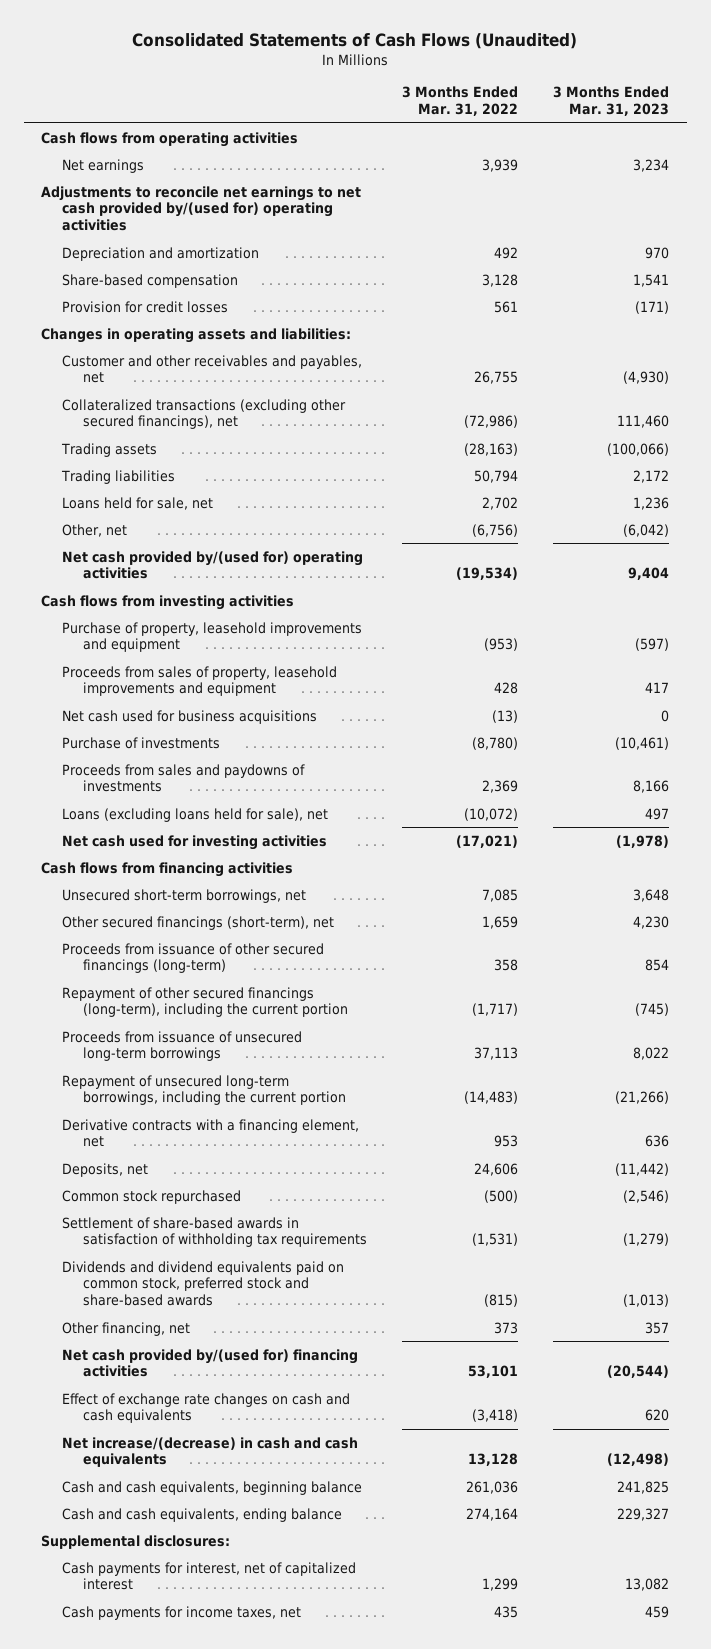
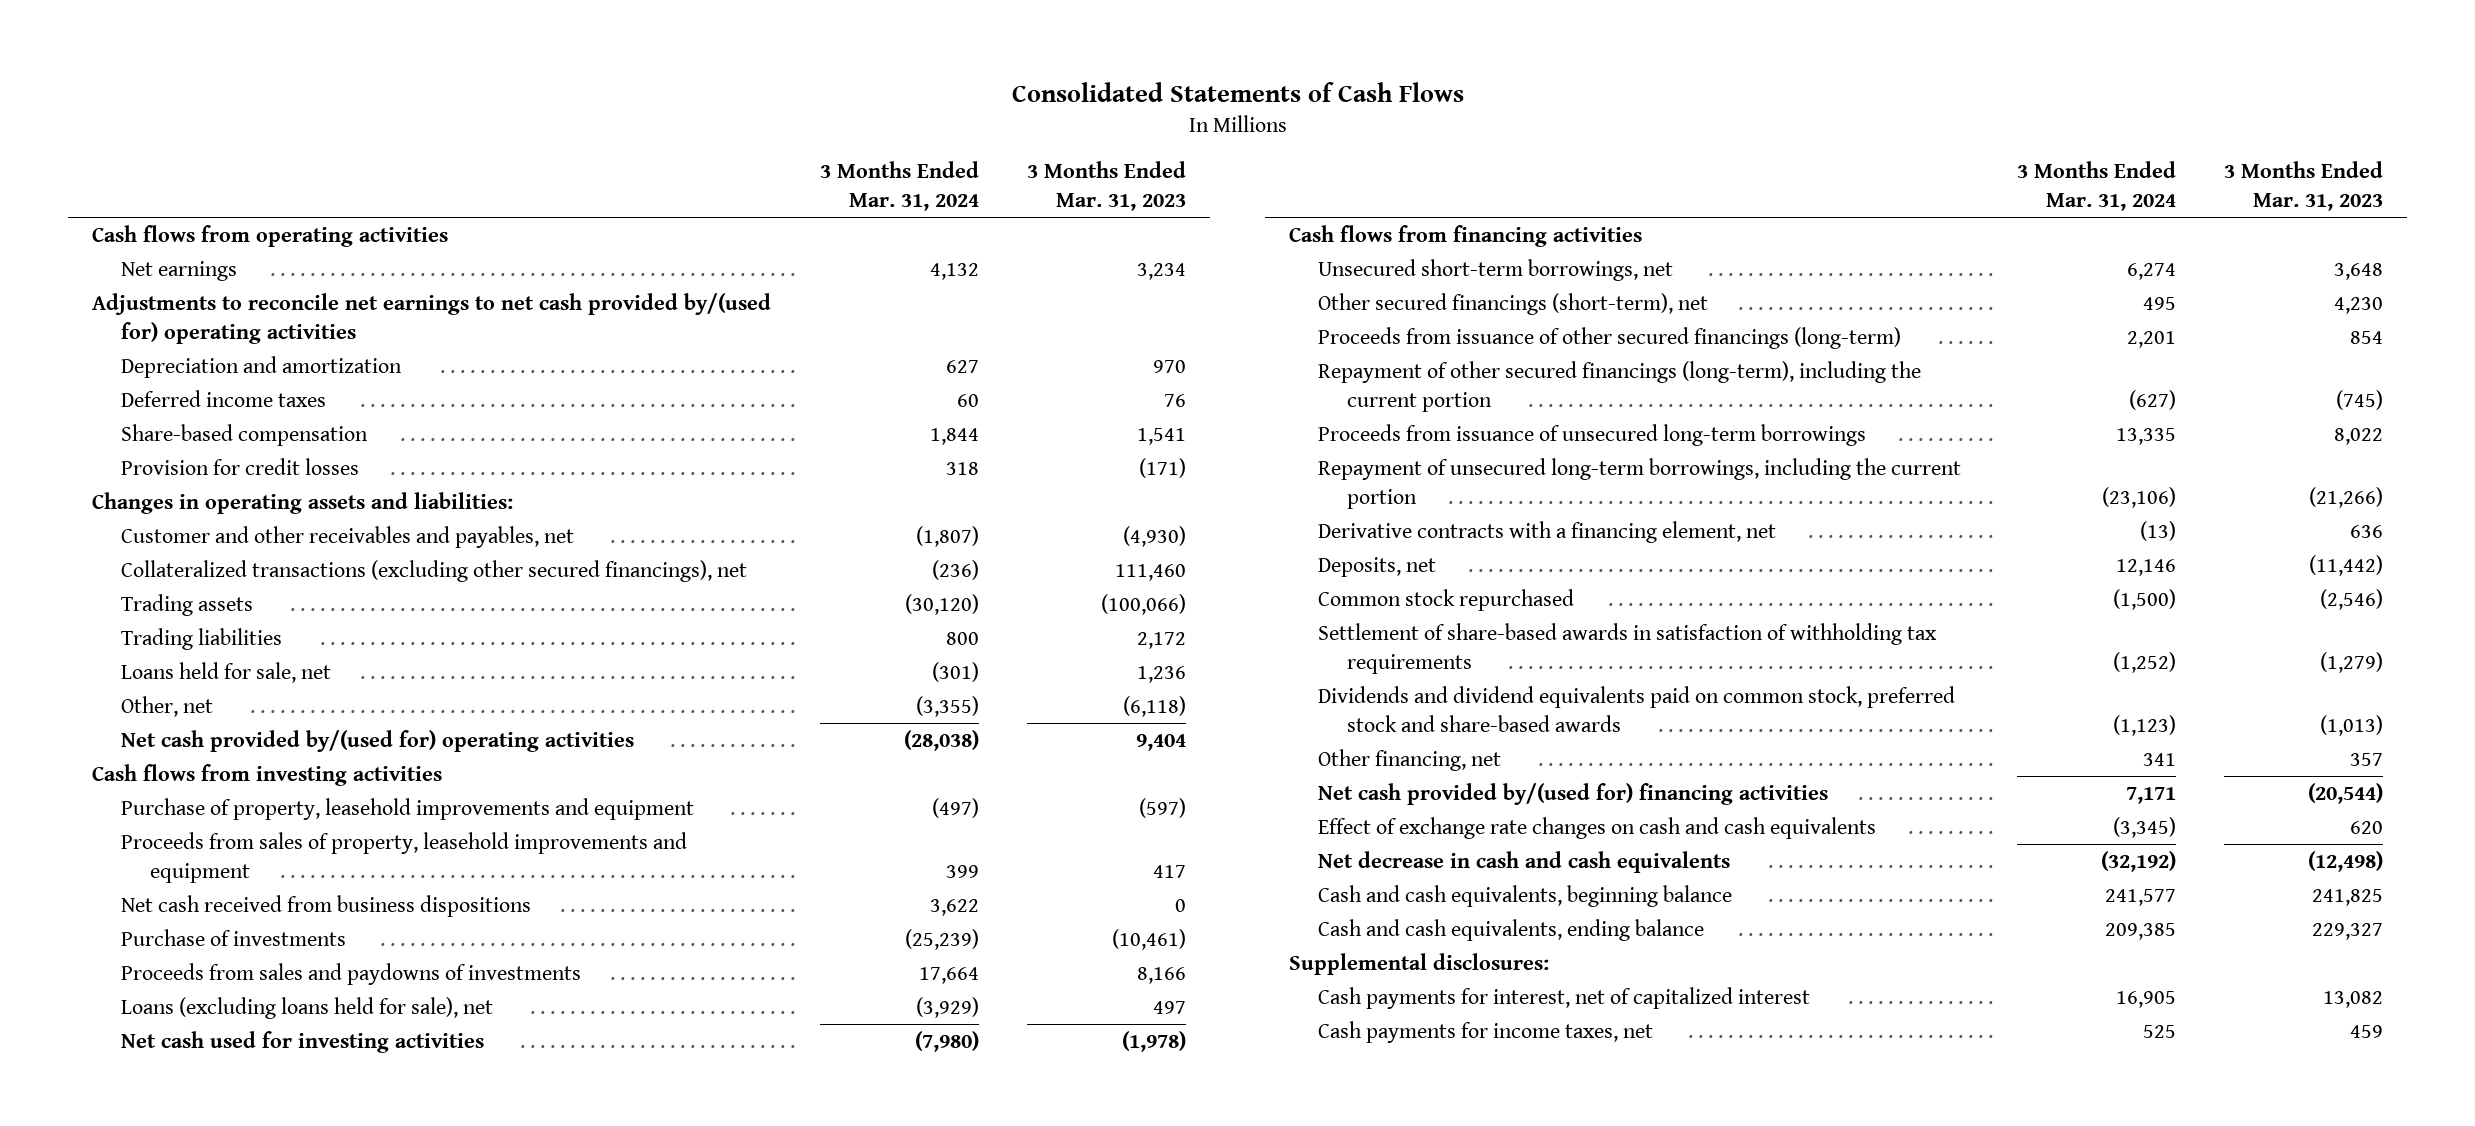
- Consolidated Statements of Cash Flows (Unaudited)
+ Consolidated Statements of Cash Flows
- | 3 Months Ended Mar. 31, 2022 | 3 Months Ended Mar. 31, 2023
+ | 3 Months Ended Mar. 31, 2024 | 3 Months Ended Mar. 31, 2023
+ Deferred income taxes | 60 | 76
- Other, net | (6,756) | (6,042)
+ Other, net | (3,355) | (6,118)
- Net cash used for business acquisitions | (13) | 0
+ Net cash received from business dispositions | 3,622 | 0
- Net increase/(decrease) in cash and cash equivalents | 13,128 | (12,498)
+ Net decrease in cash and cash equivalents | (32,192) | (12,498)

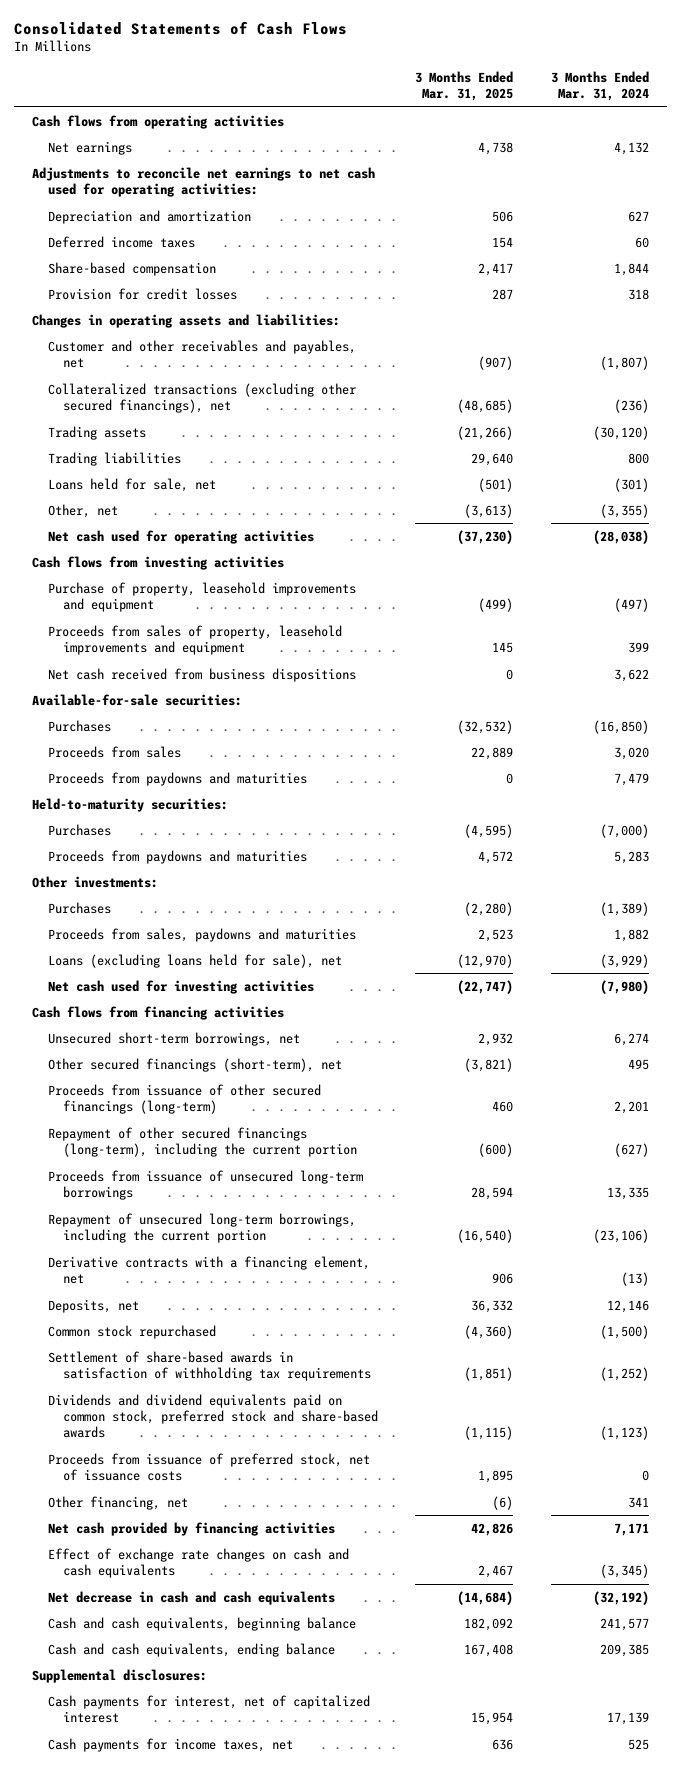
- | 3 Months Ended Mar. 31, 2024 | 3 Months Ended Mar. 31, 2023
+ | 3 Months Ended Mar. 31, 2025 | 3 Months Ended Mar. 31, 2024
- Adjustments to reconcile net earnings to net cash provided by/(used for) operating activities
+ Adjustments to reconcile net earnings to net cash used for operating activities:
- Net cash provided by/(used for) operating activities | (28,038) | 9,404
+ Net cash used for operating activities | (37,230) | (28,038)
- Purchase of investments | (25,239) | (10,461)
- Proceeds from sales and paydowns of investments | 17,664 | 8,166
+ Available-for-sale securities:
+ Purchases | (32,532) | (16,850)
+ Proceeds from sales | 22,889 | 3,020
+ Proceeds from paydowns and maturities | 0 | 7,479
+ Held-to-maturity securities:
+ Purchases | (4,595) | (7,000)
+ Proceeds from paydowns and maturities | 4,572 | 5,283
+ Other investments:
+ Purchases | (2,280) | (1,389)
+ Proceeds from sales, paydowns and maturities | 2,523 | 1,882
+ Proceeds from issuance of preferred stock, net of issuance costs | 1,895 | 0
- Net cash provided by/(used for) financing activities | 7,171 | (20,544)
+ Net cash provided by financing activities | 42,826 | 7,171
- Cash payments for interest, net of capitalized interest | 16,905 | 13,082
+ Cash payments for interest, net of capitalized interest | 15,954 | 17,139

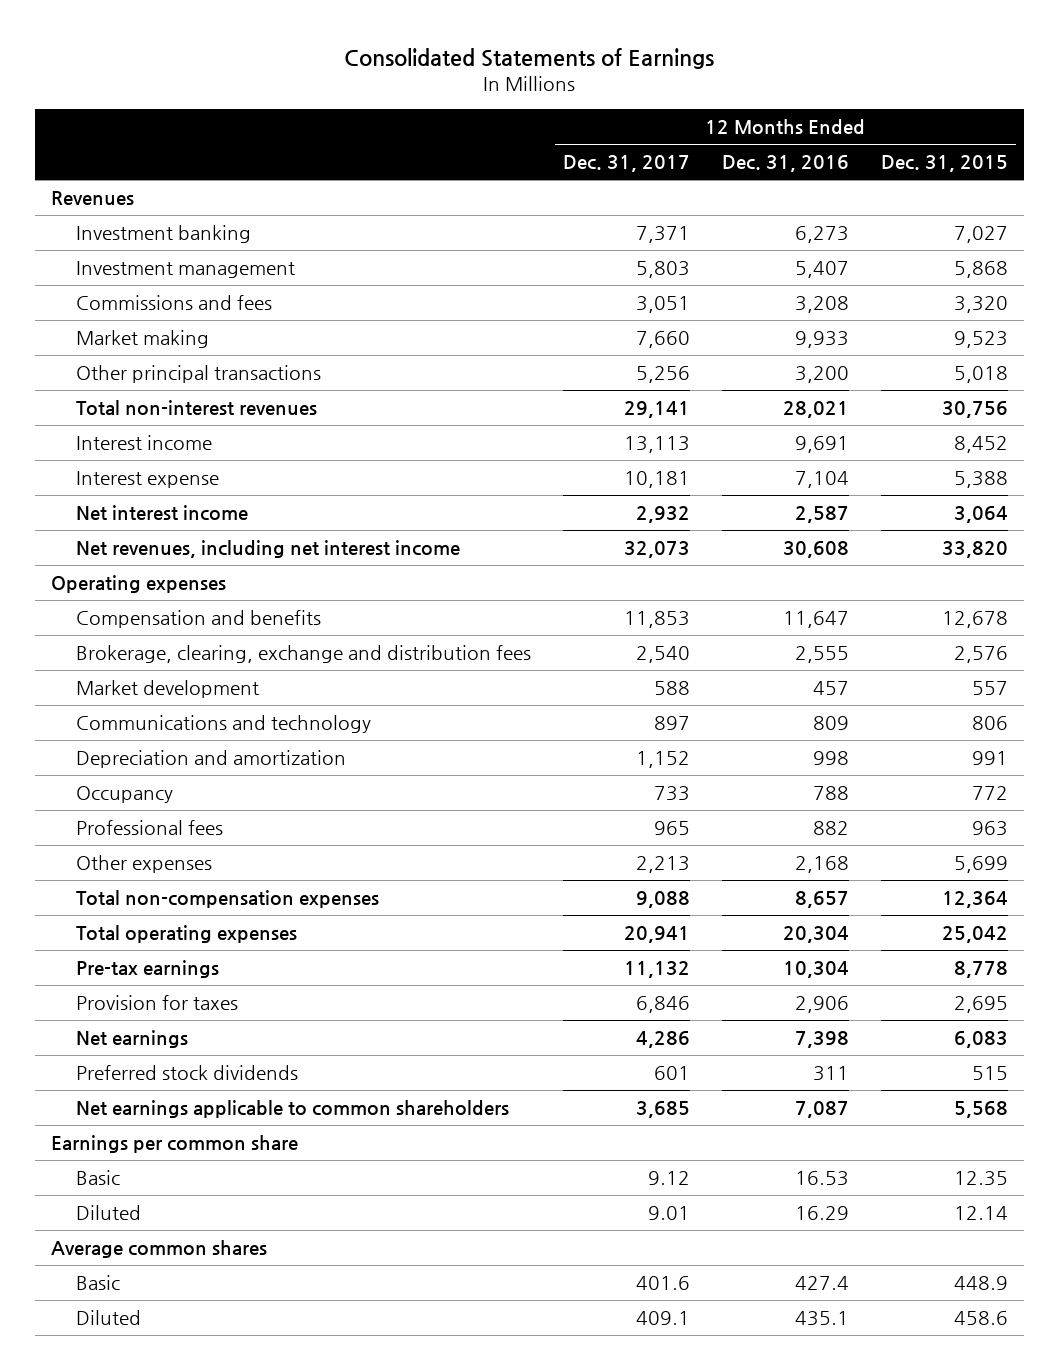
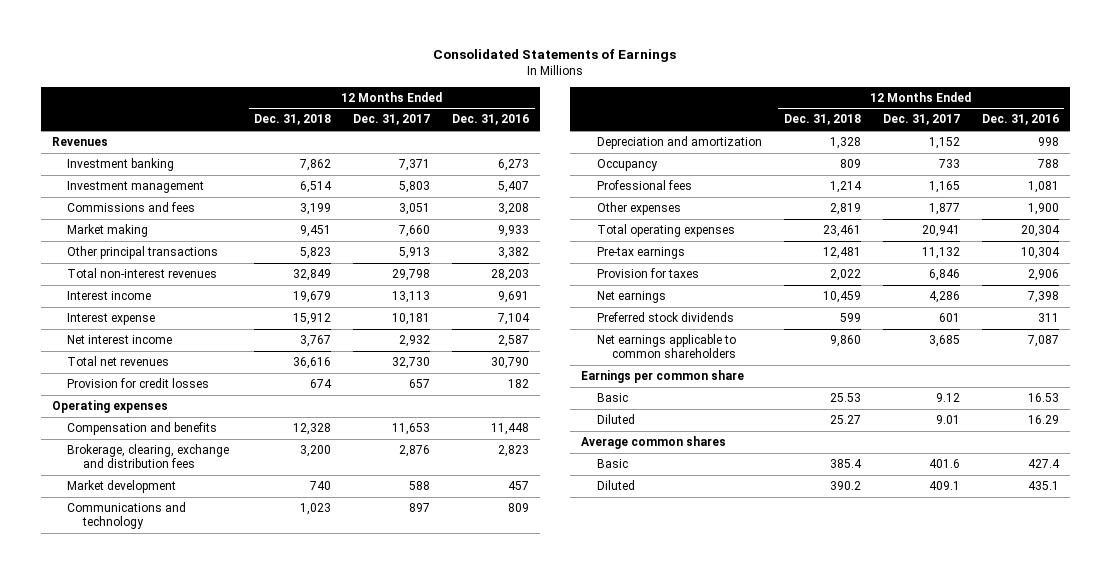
- | 12 Months Ended Dec. 31, 2017 | 12 Months Ended Dec. 31, 2016 | 12 Months Ended Dec. 31, 2015
+ | 12 Months Ended Dec. 31, 2018 | 12 Months Ended Dec. 31, 2017 | 12 Months Ended Dec. 31, 2016
- Other principal transactions | 5,256 | 3,200 | 5,018
- Total non-interest revenues | 29,141 | 28,021 | 30,756
+ Other principal transactions | 5,823 | 5,913 | 3,382
+ Total non-interest revenues | 32,849 | 29,798 | 28,203
- Net revenues, including net interest income | 32,073 | 30,608 | 33,820
+ Total net revenues | 36,616 | 32,730 | 30,790
+ Provision for credit losses | 674 | 657 | 182
- Compensation and benefits | 11,853 | 11,647 | 12,678
- Brokerage, clearing, exchange and distribution fees | 2,540 | 2,555 | 2,576
+ Compensation and benefits | 12,328 | 11,653 | 11,448
+ Brokerage, clearing, exchange and distribution fees | 3,200 | 2,876 | 2,823
- Professional fees | 965 | 882 | 963
- Other expenses | 2,213 | 2,168 | 5,699
- Total non-compensation expenses | 9,088 | 8,657 | 12,364
+ Professional fees | 1,214 | 1,165 | 1,081
+ Other expenses | 2,819 | 1,877 | 1,900

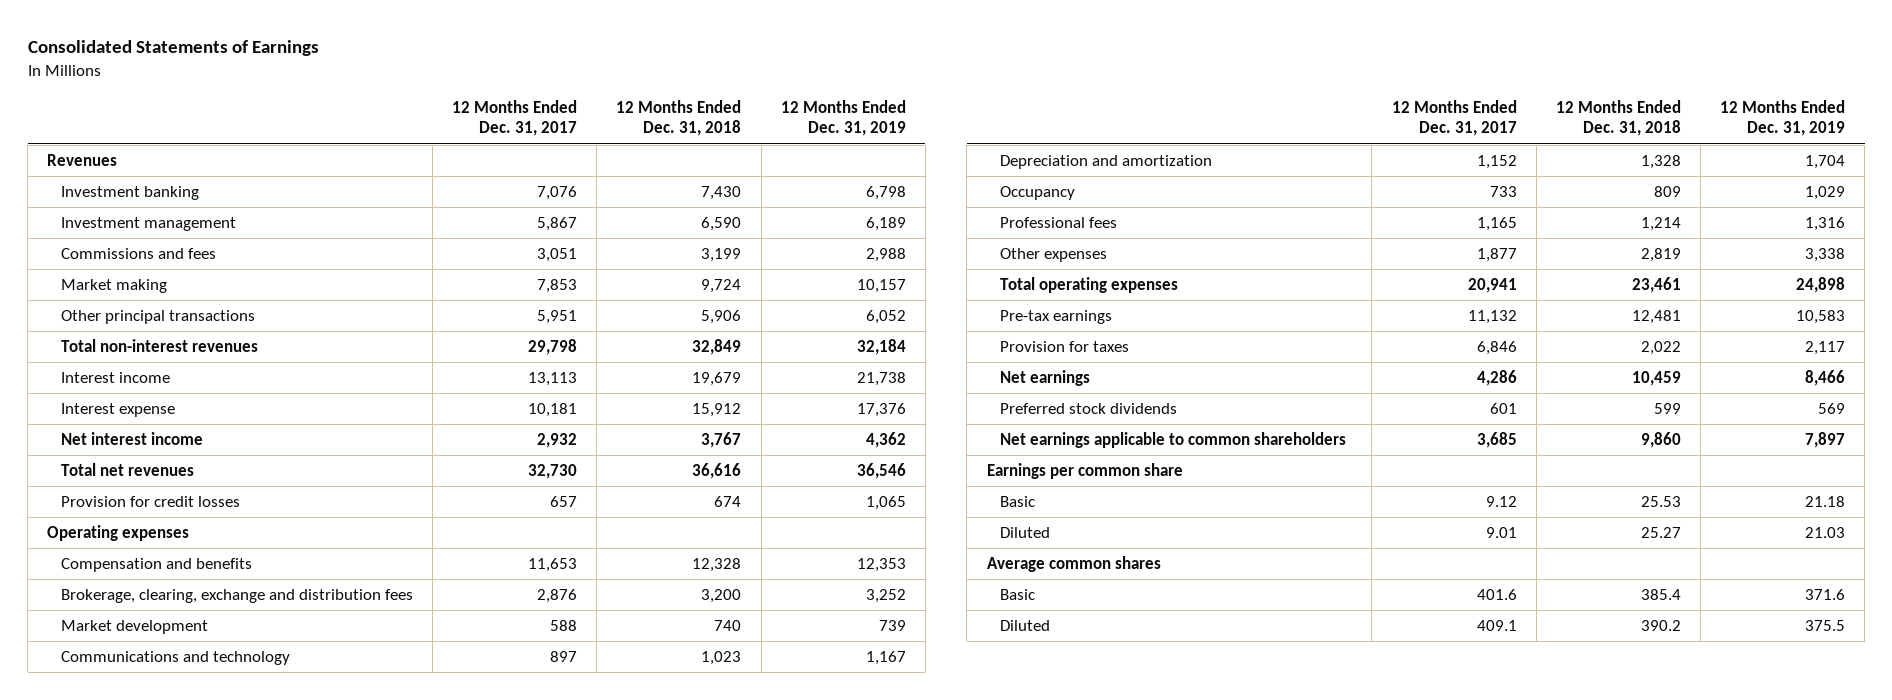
- | 12 Months Ended Dec. 31, 2018 | 12 Months Ended Dec. 31, 2017 | 12 Months Ended Dec. 31, 2016
+ | 12 Months Ended Dec. 31, 2017 | 12 Months Ended Dec. 31, 2018 | 12 Months Ended Dec. 31, 2019
- Investment banking | 7,862 | 7,371 | 6,273
- Investment management | 6,514 | 5,803 | 5,407
+ Investment banking | 7,076 | 7,430 | 6,798
+ Investment management | 5,867 | 6,590 | 6,189
- Market making | 9,451 | 7,660 | 9,933
- Other principal transactions | 5,823 | 5,913 | 3,382
+ Market making | 7,853 | 9,724 | 10,157
+ Other principal transactions | 5,951 | 5,906 | 6,052

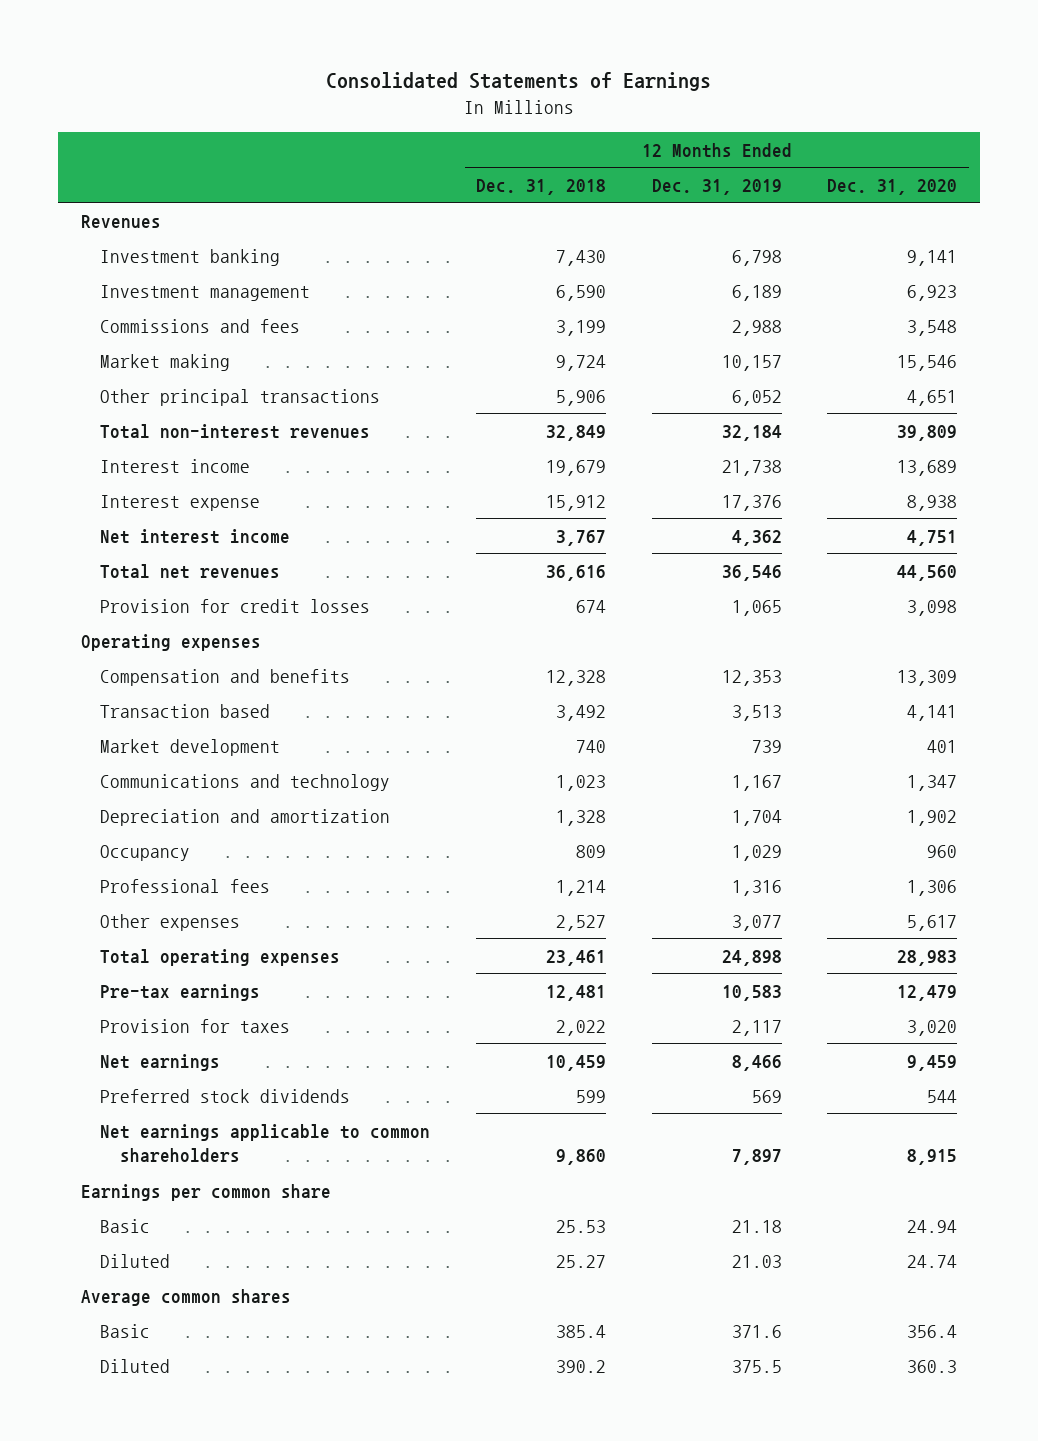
- | 12 Months Ended Dec. 31, 2017 | 12 Months Ended Dec. 31, 2018 | 12 Months Ended Dec. 31, 2019
+ | 12 Months Ended Dec. 31, 2018 | 12 Months Ended Dec. 31, 2019 | 12 Months Ended Dec. 31, 2020
- Brokerage, clearing, exchange and distribution fees | 2,876 | 3,200 | 3,252
+ Transaction based | 3,492 | 3,513 | 4,141
- Other expenses | 1,877 | 2,819 | 3,338
+ Other expenses | 2,527 | 3,077 | 5,617

